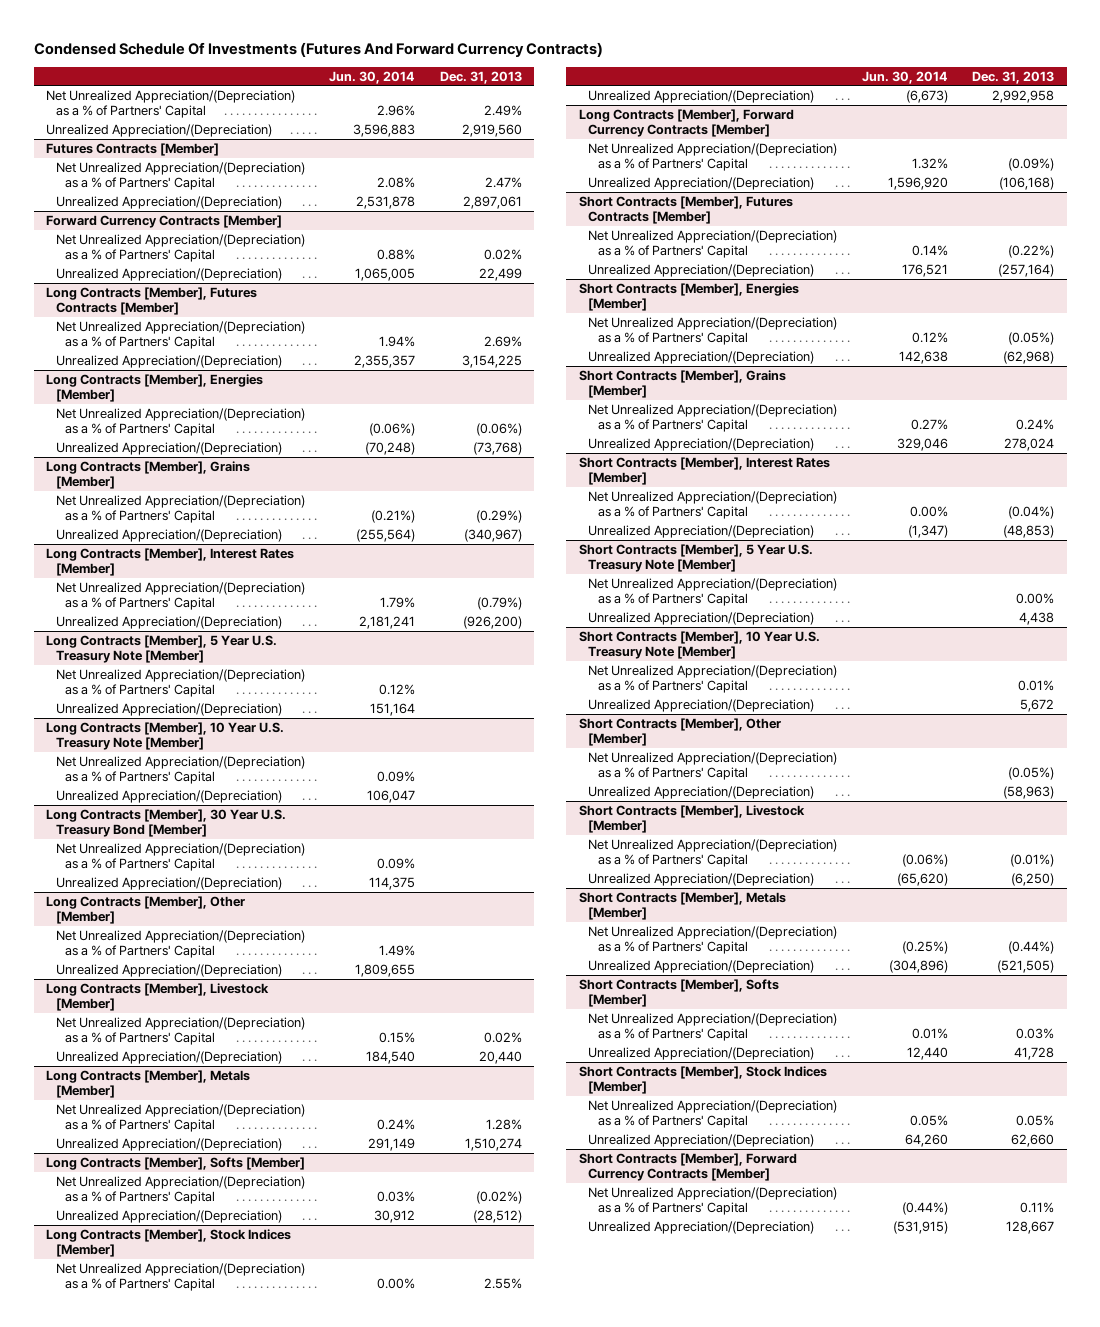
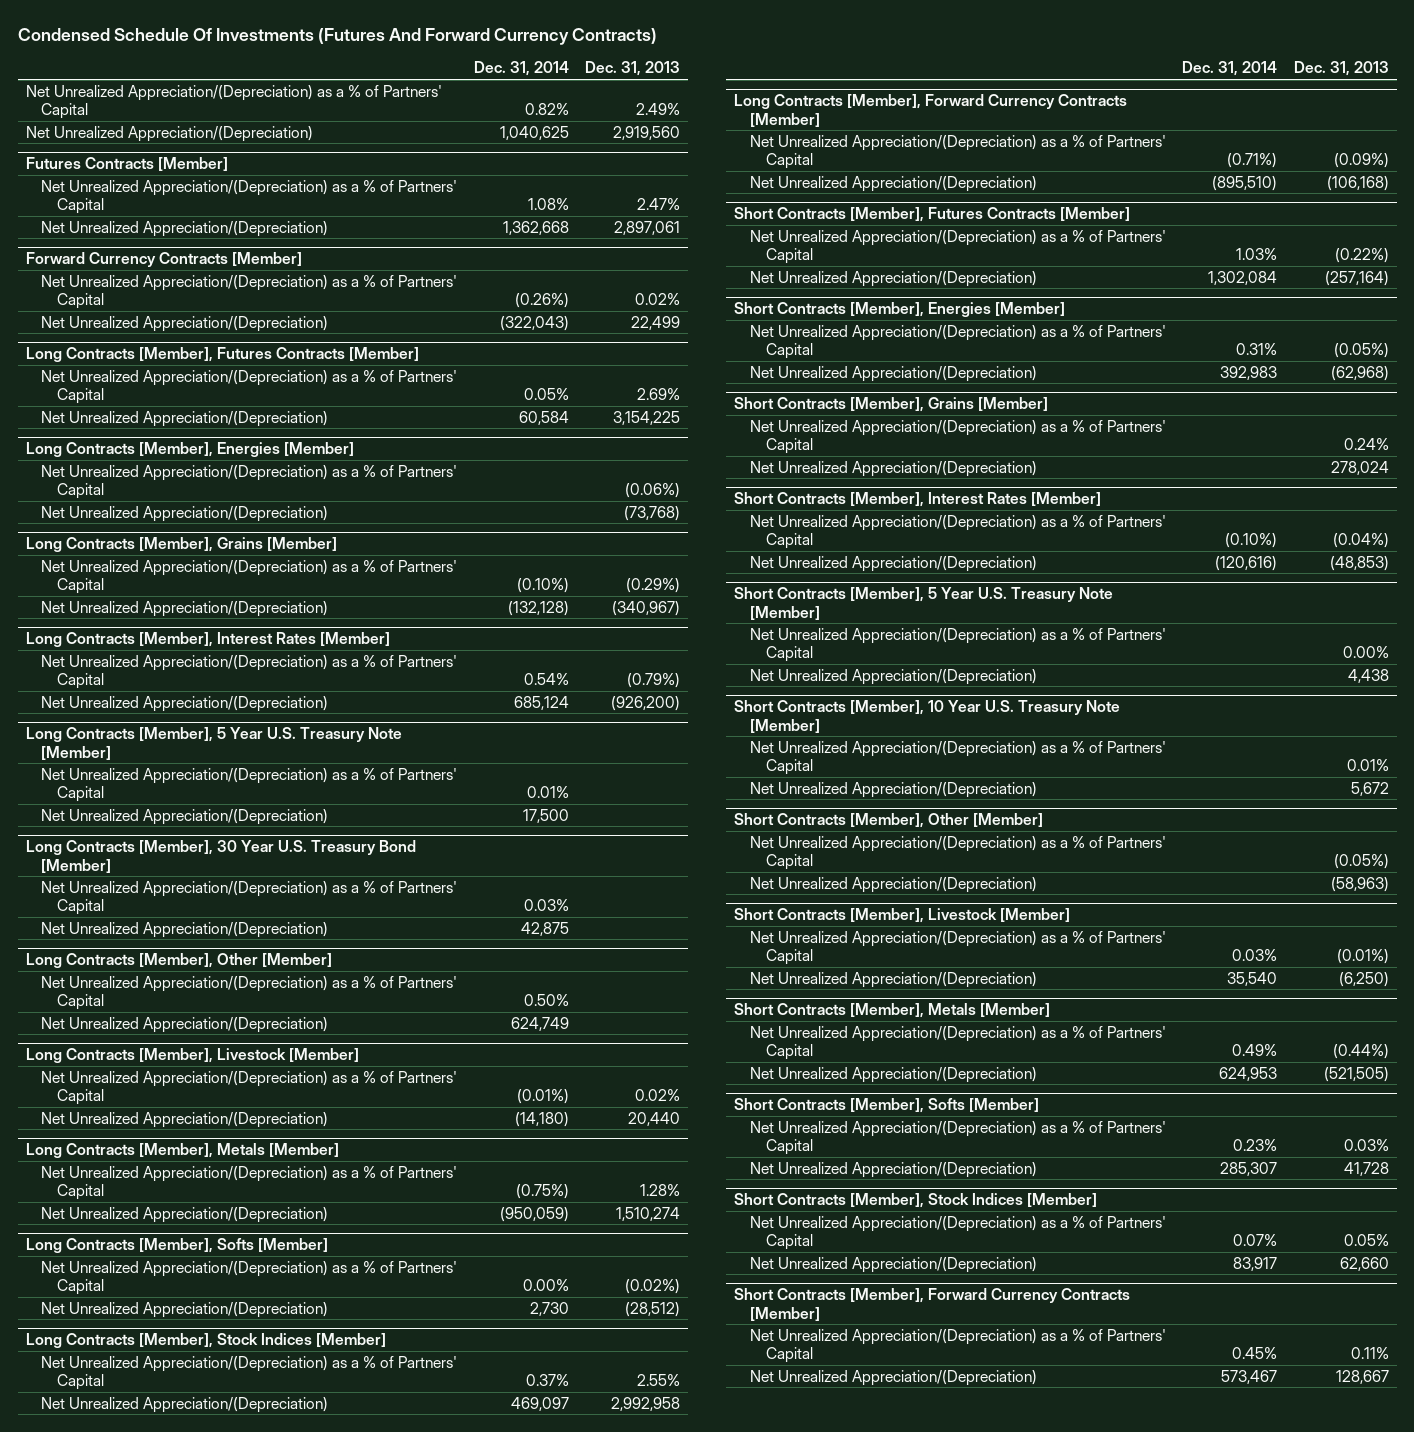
- | Jun. 30, 2014 | Dec. 31, 2013
+ | Dec. 31, 2014 | Dec. 31, 2013
- Unrealized Appreciation/(Depreciation) | 3,596,883 | 2,919,560
+ Net Unrealized Appreciation/(Depreciation) | 1,040,625 | 2,919,560
@ Futures Contracts [Member]
- Unrealized Appreciation/(Depreciation) | 2,531,878 | 2,897,061
+ Net Unrealized Appreciation/(Depreciation) | 1,362,668 | 2,897,061
@ Forward Currency Contracts [Member]
- Unrealized Appreciation/(Depreciation) | 1,065,005 | 22,499
+ Net Unrealized Appreciation/(Depreciation) | (322,043) | 22,499
@ Long Contracts [Member], Futures Contracts [Member]
- Unrealized Appreciation/(Depreciation) | 2,355,357 | 3,154,225
+ Net Unrealized Appreciation/(Depreciation) | 60,584 | 3,154,225
@ Long Contracts [Member], Energies [Member]
- Unrealized Appreciation/(Depreciation) | (70,248) | (73,768)
+ Net Unrealized Appreciation/(Depreciation) | | (73,768)
@ Long Contracts [Member], Grains [Member]
- Unrealized Appreciation/(Depreciation) | (255,564) | (340,967)
+ Net Unrealized Appreciation/(Depreciation) | (132,128) | (340,967)
@ Long Contracts [Member], Interest Rates [Member]
- Unrealized Appreciation/(Depreciation) | 2,181,241 | (926,200)
+ Net Unrealized Appreciation/(Depreciation) | 685,124 | (926,200)
@ Long Contracts [Member], 5 Year U.S. Treasury Note [Member]
- Unrealized Appreciation/(Depreciation) | 151,164 |
- Long Contracts [Member], 10 Year U.S. Treasury Note [Member]
- Net Unrealized Appreciation/(Depreciation) as a % of Partners' Capital | 0.09% |
- Unrealized Appreciation/(Depreciation) | 106,047 |
@ Long Contracts [Member], 5 Year U.S. Treasury Note [Member]
+ Net Unrealized Appreciation/(Depreciation) | 17,500 |
@ Long Contracts [Member], 30 Year U.S. Treasury Bond [Member]
- Unrealized Appreciation/(Depreciation) | 114,375 |
+ Net Unrealized Appreciation/(Depreciation) | 42,875 |
@ Long Contracts [Member], Other [Member]
- Unrealized Appreciation/(Depreciation) | 1,809,655 |
+ Net Unrealized Appreciation/(Depreciation) | 624,749 |
@ Long Contracts [Member], Livestock [Member]
- Unrealized Appreciation/(Depreciation) | 184,540 | 20,440
+ Net Unrealized Appreciation/(Depreciation) | (14,180) | 20,440
@ Long Contracts [Member], Metals [Member]
- Unrealized Appreciation/(Depreciation) | 291,149 | 1,510,274
+ Net Unrealized Appreciation/(Depreciation) | (950,059) | 1,510,274
@ Long Contracts [Member], Softs [Member]
- Unrealized Appreciation/(Depreciation) | 30,912 | (28,512)
+ Net Unrealized Appreciation/(Depreciation) | 2,730 | (28,512)
@ Long Contracts [Member], Stock Indices [Member]
- Unrealized Appreciation/(Depreciation) | (6,673) | 2,992,958
+ Net Unrealized Appreciation/(Depreciation) | 469,097 | 2,992,958
@ Long Contracts [Member], Forward Currency Contracts [Member]
- Unrealized Appreciation/(Depreciation) | 1,596,920 | (106,168)
+ Net Unrealized Appreciation/(Depreciation) | (895,510) | (106,168)
@ Short Contracts [Member], Futures Contracts [Member]
- Unrealized Appreciation/(Depreciation) | 176,521 | (257,164)
+ Net Unrealized Appreciation/(Depreciation) | 1,302,084 | (257,164)
@ Short Contracts [Member], Energies [Member]
- Unrealized Appreciation/(Depreciation) | 142,638 | (62,968)
+ Net Unrealized Appreciation/(Depreciation) | 392,983 | (62,968)
@ Short Contracts [Member], Grains [Member]
- Unrealized Appreciation/(Depreciation) | 329,046 | 278,024
+ Net Unrealized Appreciation/(Depreciation) | | 278,024
@ Short Contracts [Member], Interest Rates [Member]
- Unrealized Appreciation/(Depreciation) | (1,347) | (48,853)
+ Net Unrealized Appreciation/(Depreciation) | (120,616) | (48,853)
@ Short Contracts [Member], 5 Year U.S. Treasury Note [Member]
- Unrealized Appreciation/(Depreciation) | | 4,438
+ Net Unrealized Appreciation/(Depreciation) | | 4,438
@ Short Contracts [Member], 10 Year U.S. Treasury Note [Member]
- Unrealized Appreciation/(Depreciation) | | 5,672
+ Net Unrealized Appreciation/(Depreciation) | | 5,672
@ Short Contracts [Member], Other [Member]
- Unrealized Appreciation/(Depreciation) | | (58,963)
+ Net Unrealized Appreciation/(Depreciation) | | (58,963)
@ Short Contracts [Member], Livestock [Member]
- Unrealized Appreciation/(Depreciation) | (65,620) | (6,250)
+ Net Unrealized Appreciation/(Depreciation) | 35,540 | (6,250)
@ Short Contracts [Member], Metals [Member]
- Unrealized Appreciation/(Depreciation) | (304,896) | (521,505)
+ Net Unrealized Appreciation/(Depreciation) | 624,953 | (521,505)
@ Short Contracts [Member], Softs [Member]
- Unrealized Appreciation/(Depreciation) | 12,440 | 41,728
+ Net Unrealized Appreciation/(Depreciation) | 285,307 | 41,728
@ Short Contracts [Member], Stock Indices [Member]
- Unrealized Appreciation/(Depreciation) | 64,260 | 62,660
+ Net Unrealized Appreciation/(Depreciation) | 83,917 | 62,660
@ Short Contracts [Member], Forward Currency Contracts [Member]
- Unrealized Appreciation/(Depreciation) | (531,915) | 128,667
+ Net Unrealized Appreciation/(Depreciation) | 573,467 | 128,667

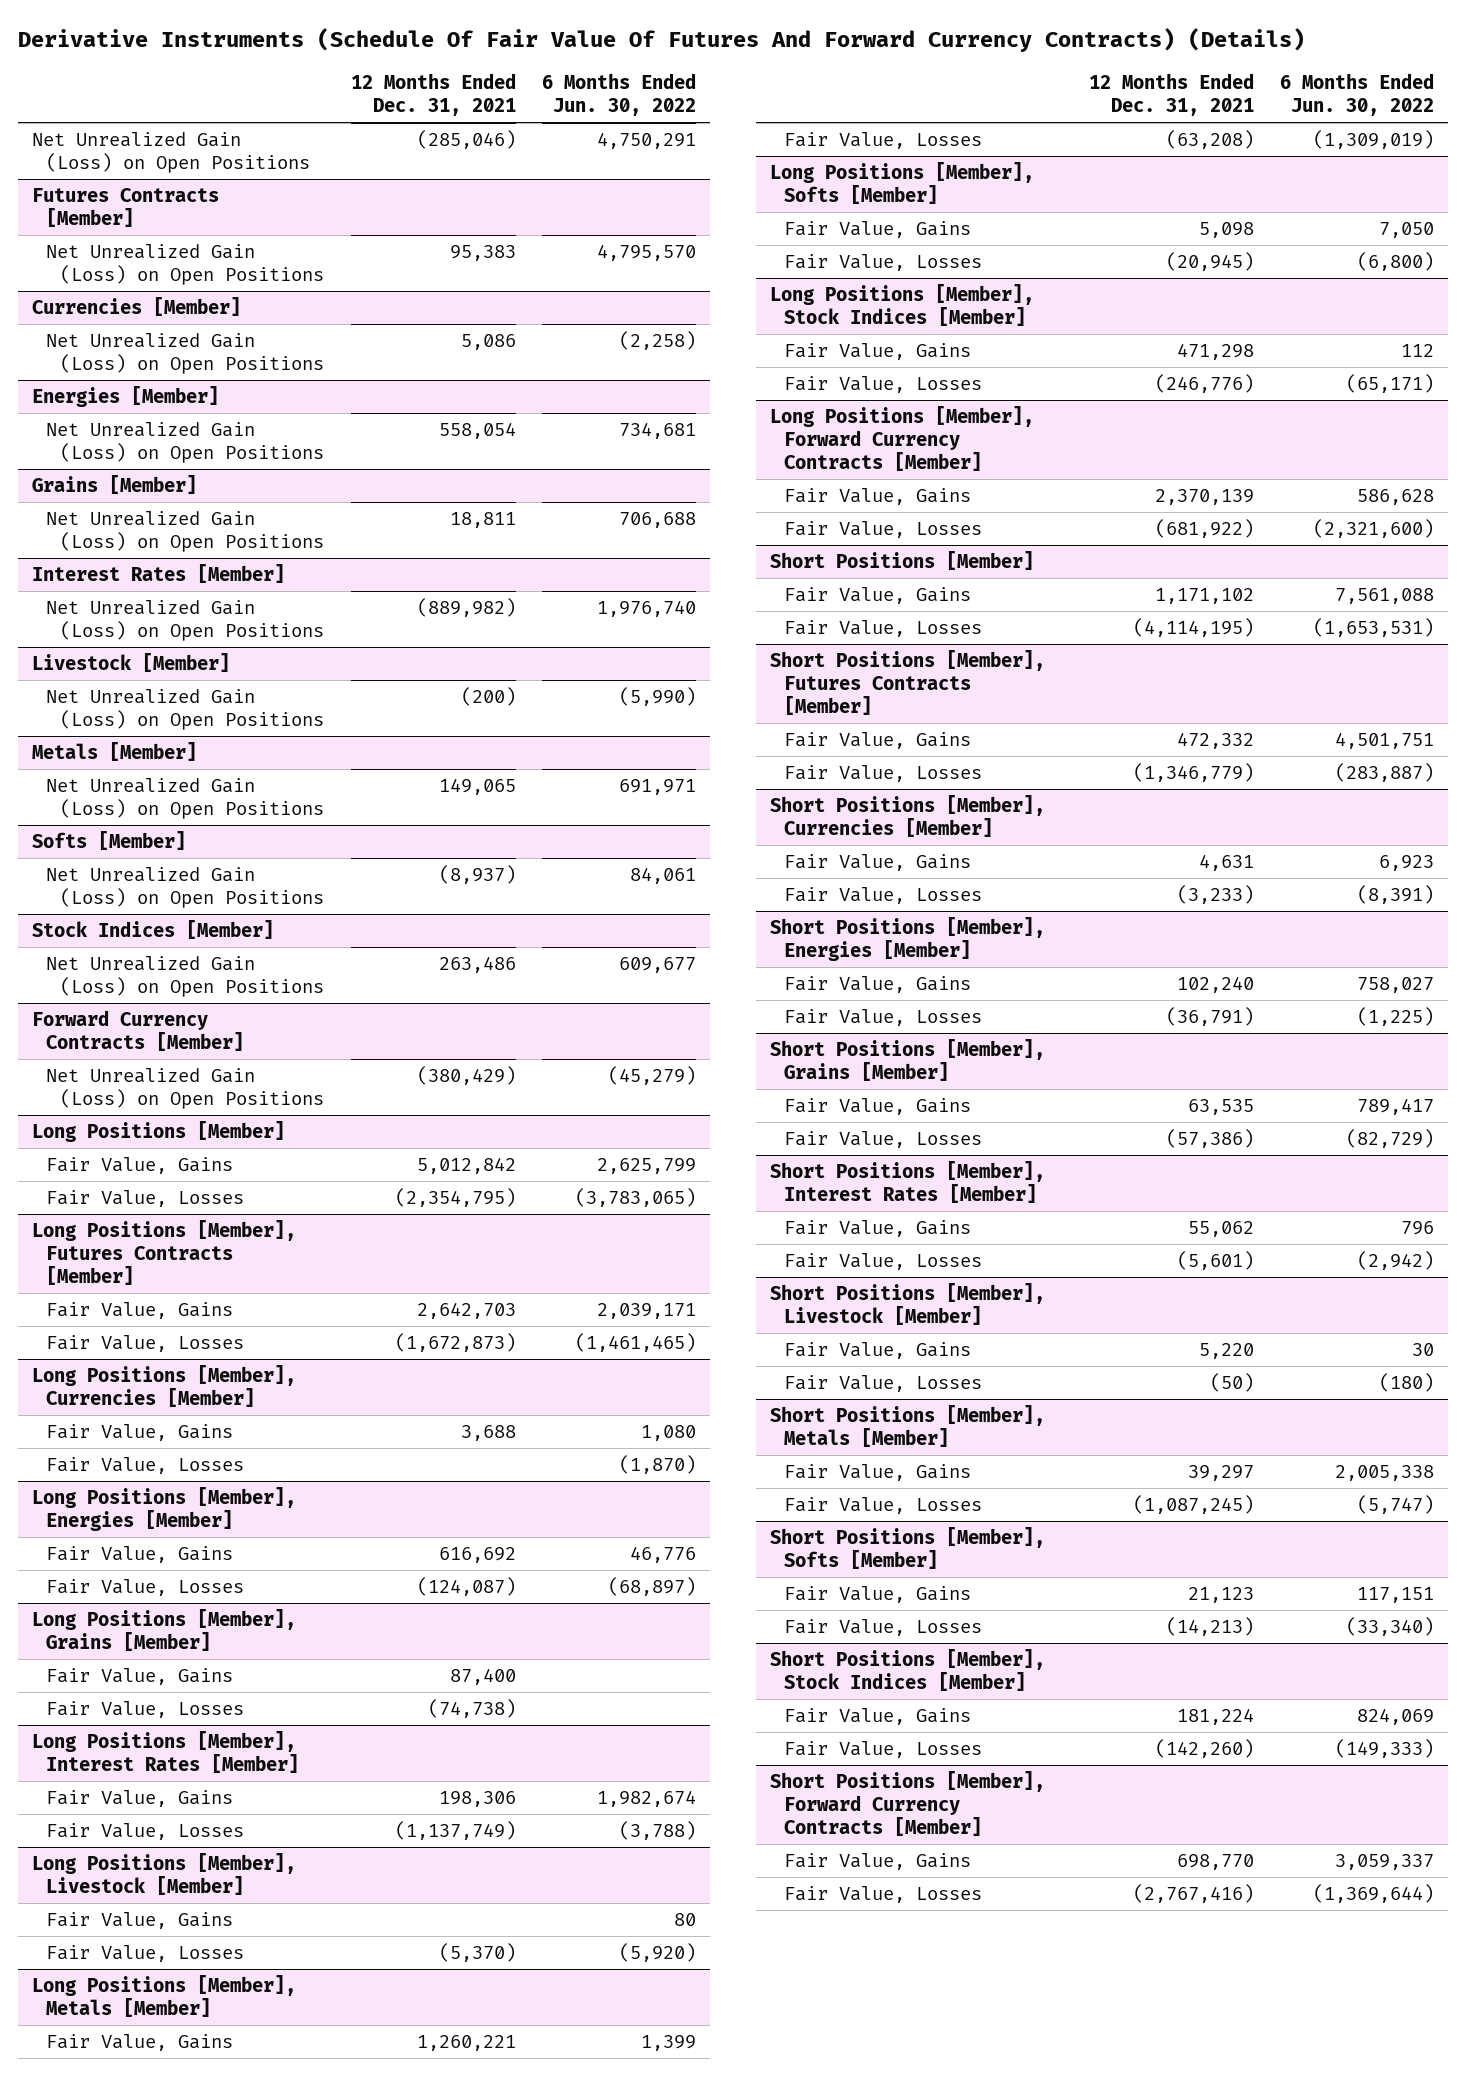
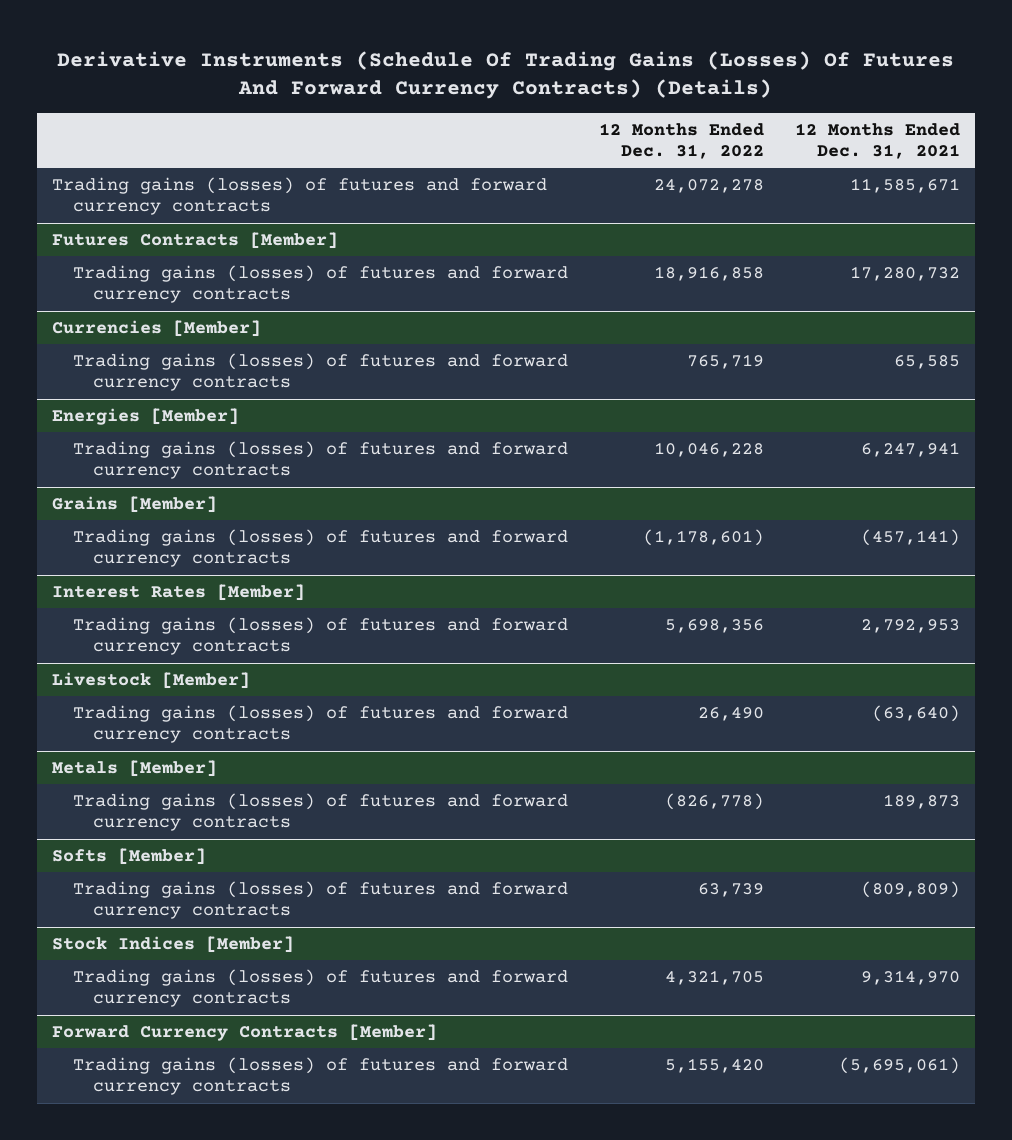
- Derivative Instruments (Schedule Of Fair Value Of Futures And Forward Currency Contracts) (Details)
+ Derivative Instruments (Schedule Of Trading Gains (Losses) Of Futures And Forward Currency Contracts) (Details)
- | 12 Months Ended Dec. 31, 2021 | 6 Months Ended Jun. 30, 2022
+ | 12 Months Ended Dec. 31, 2022 | 12 Months Ended Dec. 31, 2021
- Net Unrealized Gain (Loss) on Open Positions | (285,046) | 4,750,291
+ Trading gains (losses) of futures and forward currency contracts | 24,072,278 | 11,585,671
@ Futures Contracts [Member]
- Net Unrealized Gain (Loss) on Open Positions | 95,383 | 4,795,570
+ Trading gains (losses) of futures and forward currency contracts | 18,916,858 | 17,280,732
@ Currencies [Member]
- Net Unrealized Gain (Loss) on Open Positions | 5,086 | (2,258)
+ Trading gains (losses) of futures and forward currency contracts | 765,719 | 65,585
@ Energies [Member]
- Net Unrealized Gain (Loss) on Open Positions | 558,054 | 734,681
+ Trading gains (losses) of futures and forward currency contracts | 10,046,228 | 6,247,941
@ Grains [Member]
- Net Unrealized Gain (Loss) on Open Positions | 18,811 | 706,688
+ Trading gains (losses) of futures and forward currency contracts | (1,178,601) | (457,141)
@ Interest Rates [Member]
- Net Unrealized Gain (Loss) on Open Positions | (889,982) | 1,976,740
+ Trading gains (losses) of futures and forward currency contracts | 5,698,356 | 2,792,953
@ Livestock [Member]
- Net Unrealized Gain (Loss) on Open Positions | (200) | (5,990)
+ Trading gains (losses) of futures and forward currency contracts | 26,490 | (63,640)
@ Metals [Member]
- Net Unrealized Gain (Loss) on Open Positions | 149,065 | 691,971
+ Trading gains (losses) of futures and forward currency contracts | (826,778) | 189,873
@ Softs [Member]
- Net Unrealized Gain (Loss) on Open Positions | (8,937) | 84,061
+ Trading gains (losses) of futures and forward currency contracts | 63,739 | (809,809)
@ Stock Indices [Member]
- Net Unrealized Gain (Loss) on Open Positions | 263,486 | 609,677
+ Trading gains (losses) of futures and forward currency contracts | 4,321,705 | 9,314,970
@ Forward Currency Contracts [Member]
- Net Unrealized Gain (Loss) on Open Positions | (380,429) | (45,279)
- Long Positions [Member]
- Fair Value, Gains | 5,012,842 | 2,625,799
- Fair Value, Losses | (2,354,795) | (3,783,065)
- Long Positions [Member], Futures Contracts [Member]
- Fair Value, Gains | 2,642,703 | 2,039,171
- Fair Value, Losses | (1,672,873) | (1,461,465)
- Long Positions [Member], Currencies [Member]
- Fair Value, Gains | 3,688 | 1,080
- Fair Value, Losses | | (1,870)
- Long Positions [Member], Energies [Member]
- Fair Value, Gains | 616,692 | 46,776
- Fair Value, Losses | (124,087) | (68,897)
- Long Positions [Member], Grains [Member]
- Fair Value, Gains | 87,400 |
- Fair Value, Losses | (74,738) |
- Long Positions [Member], Interest Rates [Member]
- Fair Value, Gains | 198,306 | 1,982,674
- Fair Value, Losses | (1,137,749) | (3,788)
- Long Positions [Member], Livestock [Member]
- Fair Value, Gains | | 80
- Fair Value, Losses | (5,370) | (5,920)
- Long Positions [Member], Metals [Member]
- Fair Value, Gains | 1,260,221 | 1,399
- Fair Value, Losses | (63,208) | (1,309,019)
- Long Positions [Member], Softs [Member]
- Fair Value, Gains | 5,098 | 7,050
- Fair Value, Losses | (20,945) | (6,800)
- Long Positions [Member], Stock Indices [Member]
- Fair Value, Gains | 471,298 | 112
- Fair Value, Losses | (246,776) | (65,171)
- Long Positions [Member], Forward Currency Contracts [Member]
- Fair Value, Gains | 2,370,139 | 586,628
- Fair Value, Losses | (681,922) | (2,321,600)
- Short Positions [Member]
- Fair Value, Gains | 1,171,102 | 7,561,088
- Fair Value, Losses | (4,114,195) | (1,653,531)
- Short Positions [Member], Futures Contracts [Member]
- Fair Value, Gains | 472,332 | 4,501,751
- Fair Value, Losses | (1,346,779) | (283,887)
- Short Positions [Member], Currencies [Member]
- Fair Value, Gains | 4,631 | 6,923
- Fair Value, Losses | (3,233) | (8,391)
- Short Positions [Member], Energies [Member]
- Fair Value, Gains | 102,240 | 758,027
- Fair Value, Losses | (36,791) | (1,225)
- Short Positions [Member], Grains [Member]
- Fair Value, Gains | 63,535 | 789,417
- Fair Value, Losses | (57,386) | (82,729)
- Short Positions [Member], Interest Rates [Member]
- Fair Value, Gains | 55,062 | 796
- Fair Value, Losses | (5,601) | (2,942)
- Short Positions [Member], Livestock [Member]
- Fair Value, Gains | 5,220 | 30
- Fair Value, Losses | (50) | (180)
- Short Positions [Member], Metals [Member]
- Fair Value, Gains | 39,297 | 2,005,338
- Fair Value, Losses | (1,087,245) | (5,747)
- Short Positions [Member], Softs [Member]
- Fair Value, Gains | 21,123 | 117,151
- Fair Value, Losses | (14,213) | (33,340)
- Short Positions [Member], Stock Indices [Member]
- Fair Value, Gains | 181,224 | 824,069
- Fair Value, Losses | (142,260) | (149,333)
- Short Positions [Member], Forward Currency Contracts [Member]
- Fair Value, Gains | 698,770 | 3,059,337
- Fair Value, Losses | (2,767,416) | (1,369,644)
@ Forward Currency Contracts [Member]
+ Trading gains (losses) of futures and forward currency contracts | 5,155,420 | (5,695,061)

